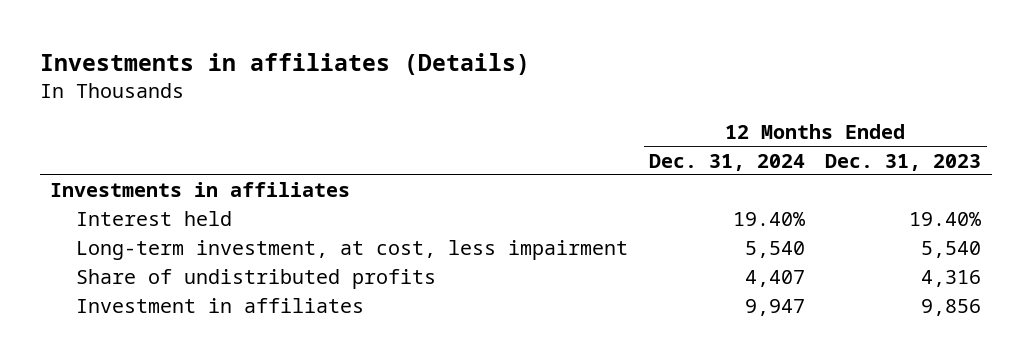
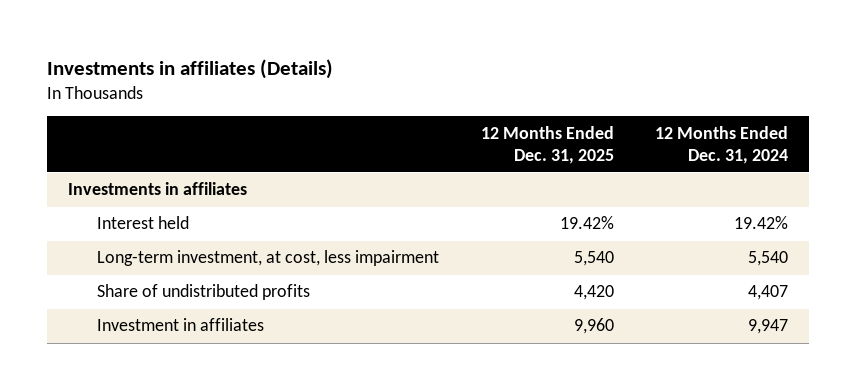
- | 12 Months Ended Dec. 31, 2024 | 12 Months Ended Dec. 31, 2023
+ | 12 Months Ended Dec. 31, 2025 | 12 Months Ended Dec. 31, 2024
- Interest held | 19.40% | 19.40%
+ Interest held | 19.42% | 19.42%

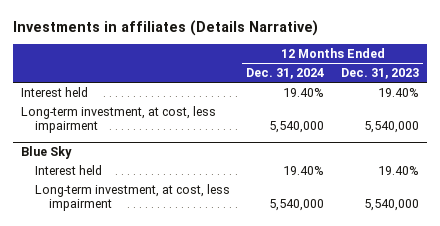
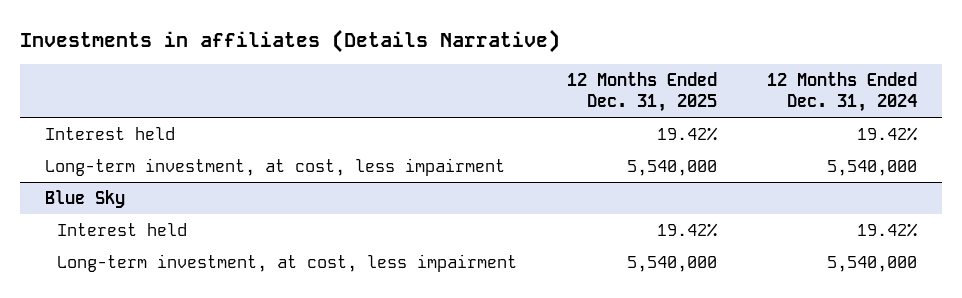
- | 12 Months Ended Dec. 31, 2024 | 12 Months Ended Dec. 31, 2023
+ | 12 Months Ended Dec. 31, 2025 | 12 Months Ended Dec. 31, 2024
- Interest held | 19.40% | 19.40%
+ Interest held | 19.42% | 19.42%
@ Blue Sky
- Interest held | 19.40% | 19.40%
+ Interest held | 19.42% | 19.42%

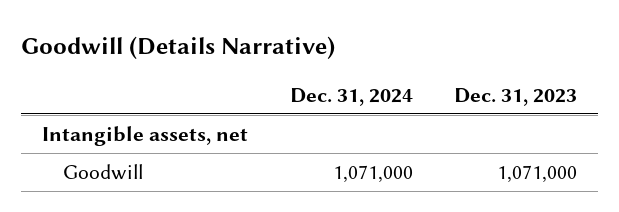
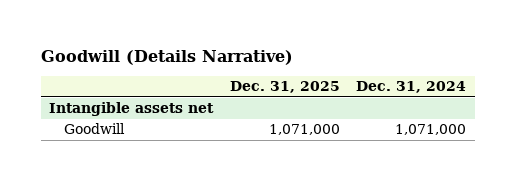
- | Dec. 31, 2024 | Dec. 31, 2023
+ | Dec. 31, 2025 | Dec. 31, 2024
- Intangible assets, net
+ Intangible assets net

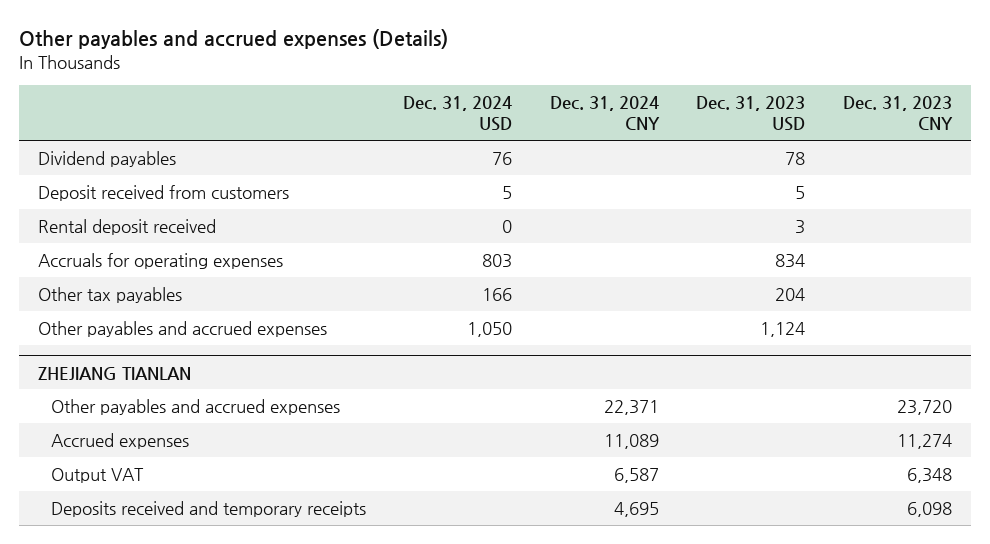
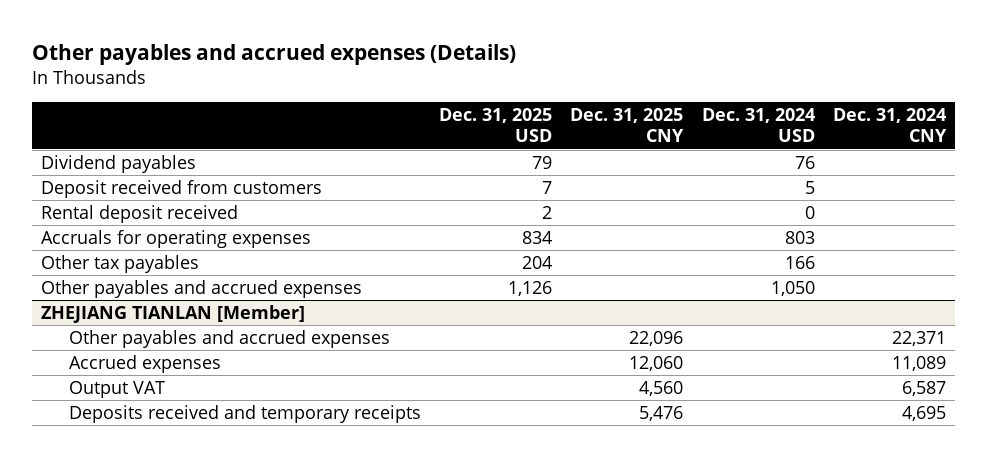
- | Dec. 31, 2024 USD | Dec. 31, 2024 CNY | Dec. 31, 2023 USD | Dec. 31, 2023 CNY
+ | Dec. 31, 2025 USD | Dec. 31, 2025 CNY | Dec. 31, 2024 USD | Dec. 31, 2024 CNY
- ZHEJIANG TIANLAN
+ ZHEJIANG TIANLAN [Member]

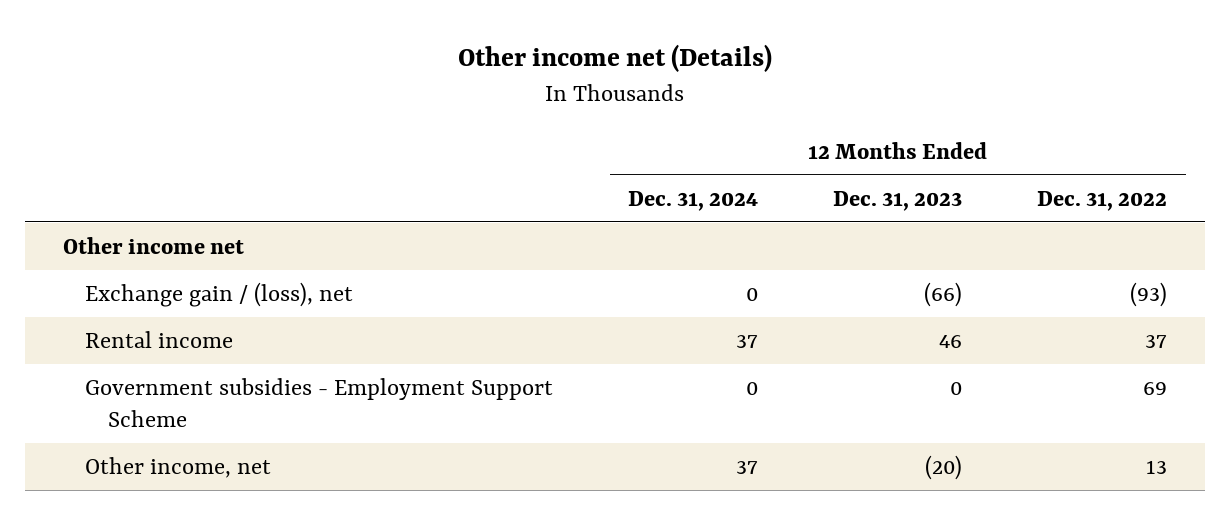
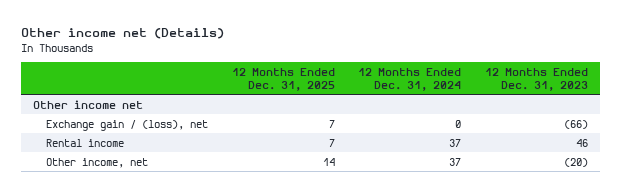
- | 12 Months Ended Dec. 31, 2024 | 12 Months Ended Dec. 31, 2023 | 12 Months Ended Dec. 31, 2022
+ | 12 Months Ended Dec. 31, 2025 | 12 Months Ended Dec. 31, 2024 | 12 Months Ended Dec. 31, 2023
- Government subsidies - Employment Support Scheme | 0 | 0 | 69

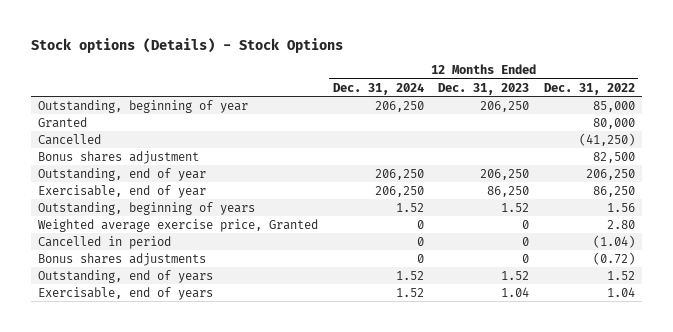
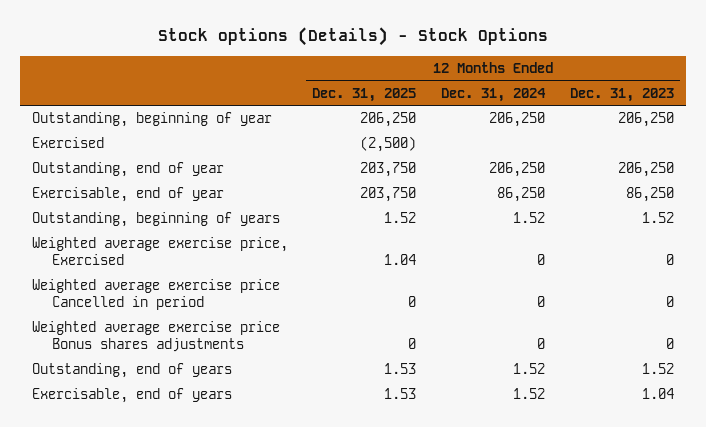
- | 12 Months Ended Dec. 31, 2024 | 12 Months Ended Dec. 31, 2023 | 12 Months Ended Dec. 31, 2022
+ | 12 Months Ended Dec. 31, 2025 | 12 Months Ended Dec. 31, 2024 | 12 Months Ended Dec. 31, 2023
- Granted | | | 80,000
- Cancelled | | | (41,250)
- Bonus shares adjustment | | | 82,500
+ Exercised | (2,500) | |
- Exercisable, end of year | 206,250 | 86,250 | 86,250
+ Exercisable, end of year | 203,750 | 86,250 | 86,250
- Weighted average exercise price, Granted | 0 | 0 | 2.80
- Cancelled in period | 0 | 0 | (1.04)
- Bonus shares adjustments | 0 | 0 | (0.72)
+ Weighted average exercise price, Exercised | 1.04 | 0 | 0
+ Weighted average exercise price Cancelled in period | 0 | 0 | 0
+ Weighted average exercise price Bonus shares adjustments | 0 | 0 | 0

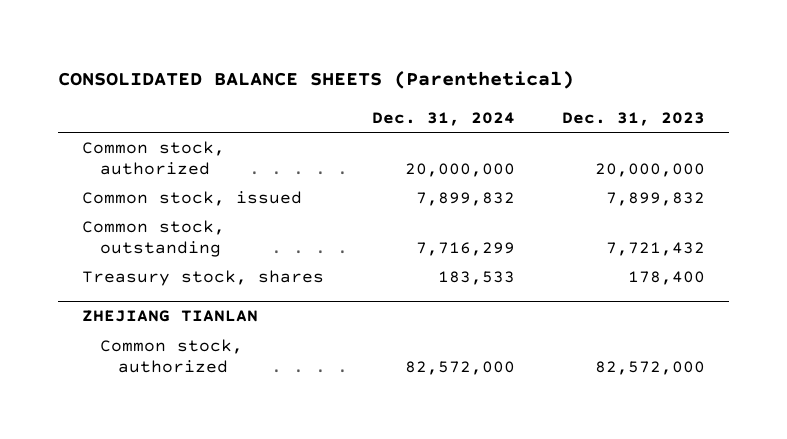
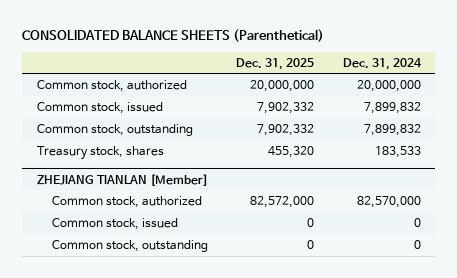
- | Dec. 31, 2024 | Dec. 31, 2023
+ | Dec. 31, 2025 | Dec. 31, 2024
- Common stock, outstanding | 7,716,299 | 7,721,432
+ Common stock, outstanding | 7,902,332 | 7,899,832
- ZHEJIANG TIANLAN
- Common stock, authorized | 82,572,000 | 82,572,000
+ ZHEJIANG TIANLAN [Member]
+ Common stock, authorized | 82,572,000 | 82,570,000
+ Common stock, issued | 0 | 0
+ Common stock, outstanding | 0 | 0

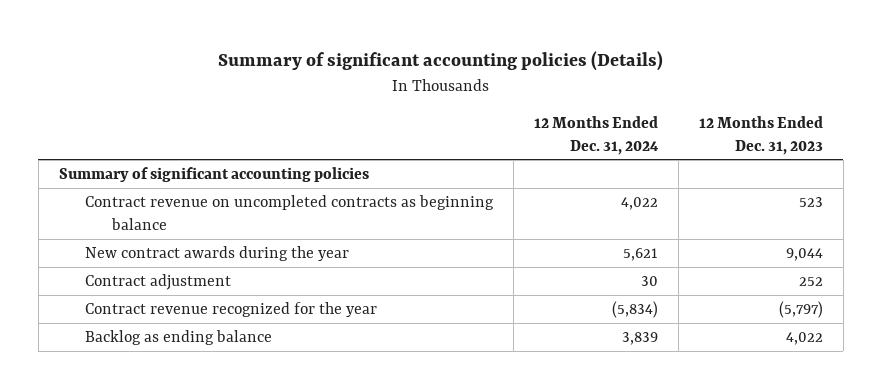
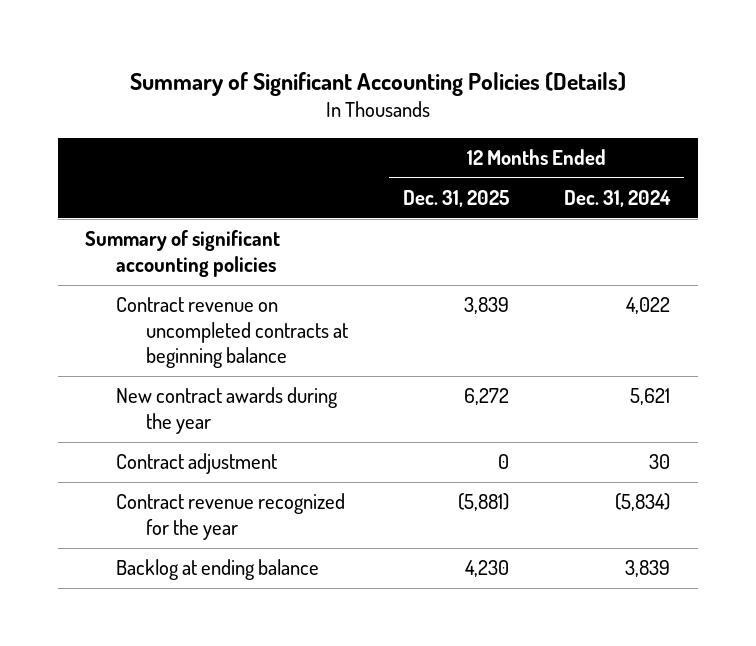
- Summary of significant accounting policies (Details)
+ Summary of Significant Accounting Policies (Details)
- | 12 Months Ended Dec. 31, 2024 | 12 Months Ended Dec. 31, 2023
+ | 12 Months Ended Dec. 31, 2025 | 12 Months Ended Dec. 31, 2024
- Contract revenue on uncompleted contracts as beginning balance | 4,022 | 523
+ Contract revenue on uncompleted contracts at beginning balance | 3,839 | 4,022
- Backlog as ending balance | 3,839 | 4,022
+ Backlog at ending balance | 4,230 | 3,839

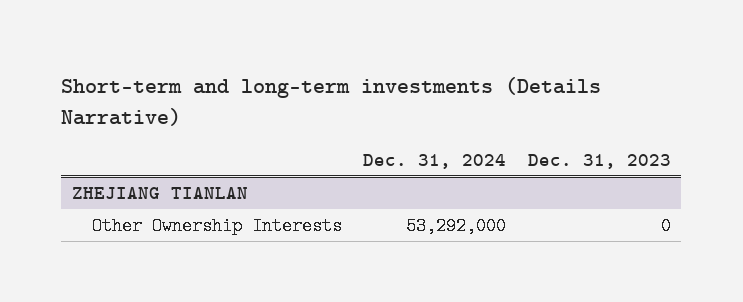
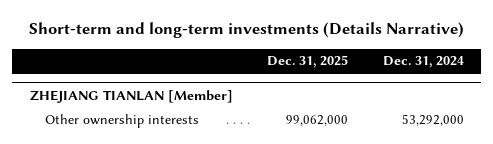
- | Dec. 31, 2024 | Dec. 31, 2023
+ | Dec. 31, 2025 | Dec. 31, 2024
- ZHEJIANG TIANLAN
- Other Ownership Interests | 53,292,000 | 0
+ ZHEJIANG TIANLAN [Member]
+ Other ownership interests | 99,062,000 | 53,292,000

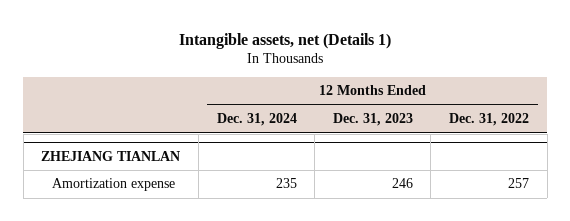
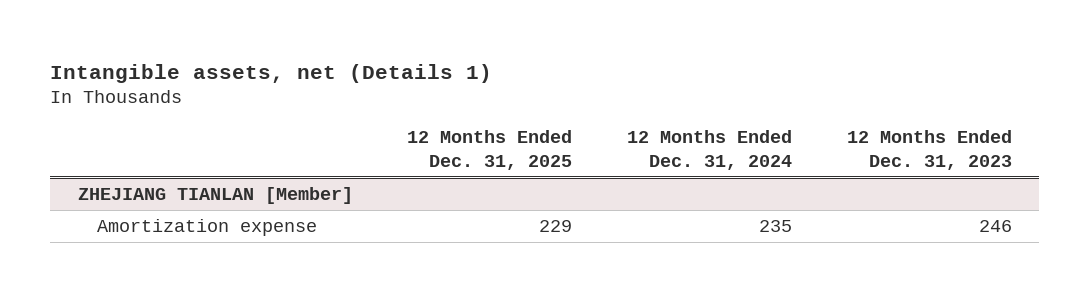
- | 12 Months Ended Dec. 31, 2024 | 12 Months Ended Dec. 31, 2023 | 12 Months Ended Dec. 31, 2022
+ | 12 Months Ended Dec. 31, 2025 | 12 Months Ended Dec. 31, 2024 | 12 Months Ended Dec. 31, 2023
- ZHEJIANG TIANLAN
+ ZHEJIANG TIANLAN [Member]

